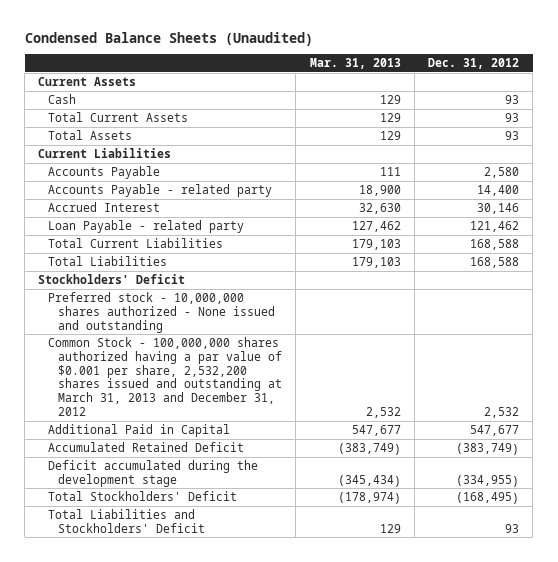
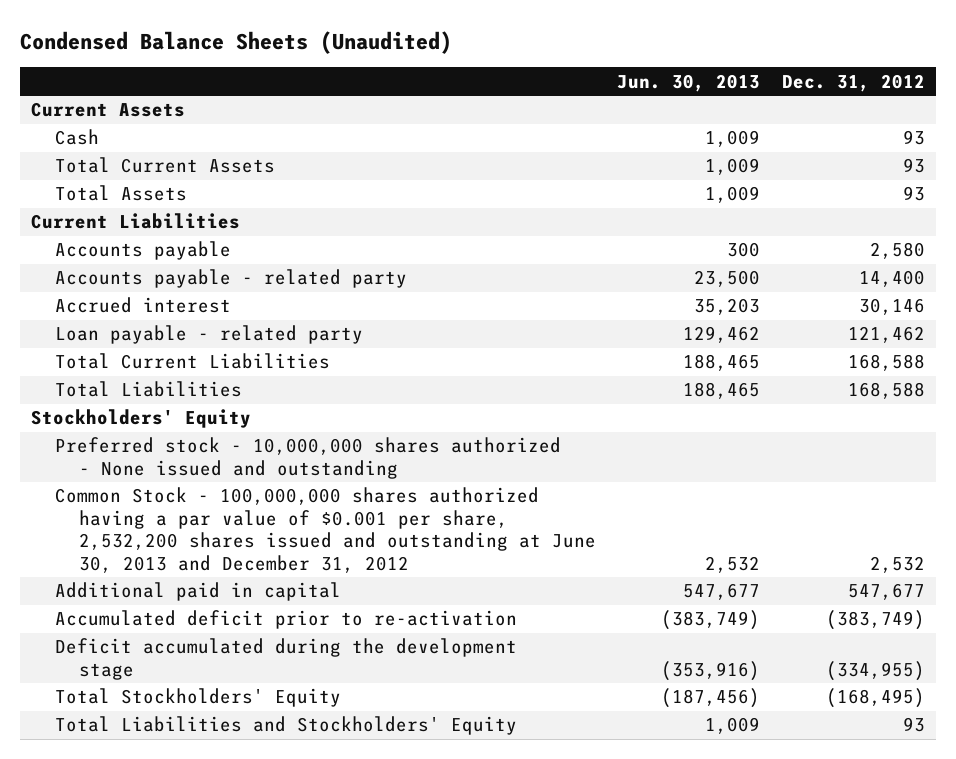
- | Mar. 31, 2013 | Dec. 31, 2012
+ | Jun. 30, 2013 | Dec. 31, 2012
- Accounts Payable | 111 | 2,580
- Accounts Payable - related party | 18,900 | 14,400
- Accrued Interest | 32,630 | 30,146
- Loan Payable - related party | 127,462 | 121,462
+ Accounts payable | 300 | 2,580
+ Accounts payable - related party | 23,500 | 14,400
+ Accrued interest | 35,203 | 30,146
+ Loan payable - related party | 129,462 | 121,462
- Stockholders' Deficit
+ Stockholders' Equity
- Common Stock - 100,000,000 shares authorized having a par value of $0.001 per share, 2,532,200 shares issued and outstanding at March 31, 2013 and December 31, 2012 | 2,532 | 2,532
- Additional Paid in Capital | 547,677 | 547,677
- Accumulated Retained Deficit | (383,749) | (383,749)
+ Common Stock - 100,000,000 shares authorized having a par value of $0.001 per share, 2,532,200 shares issued and outstanding at June 30, 2013 and December 31, 2012 | 2,532 | 2,532
+ Additional paid in capital | 547,677 | 547,677
+ Accumulated deficit prior to re-activation | (383,749) | (383,749)
- Total Stockholders' Deficit | (178,974) | (168,495)
- Total Liabilities and Stockholders' Deficit | 129 | 93
+ Total Stockholders' Equity | (187,456) | (168,495)
+ Total Liabilities and Stockholders' Equity | 1,009 | 93

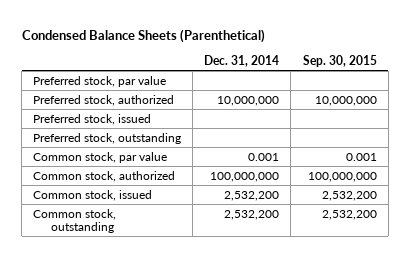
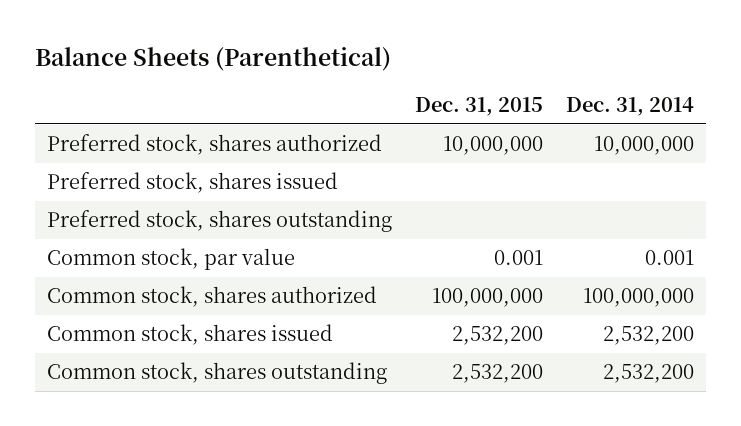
- Condensed Balance Sheets (Parenthetical)
+ Balance Sheets (Parenthetical)
- | Dec. 31, 2014 | Sep. 30, 2015
+ | Dec. 31, 2015 | Dec. 31, 2014
- Preferred stock, par value
- Preferred stock, authorized | 10,000,000 | 10,000,000
- Preferred stock, issued
- Preferred stock, outstanding
+ Preferred stock, shares authorized | 10,000,000 | 10,000,000
+ Preferred stock, shares issued
+ Preferred stock, shares outstanding
- Common stock, authorized | 100,000,000 | 100,000,000
- Common stock, issued | 2,532,200 | 2,532,200
- Common stock, outstanding | 2,532,200 | 2,532,200
+ Common stock, shares authorized | 100,000,000 | 100,000,000
+ Common stock, shares issued | 2,532,200 | 2,532,200
+ Common stock, shares outstanding | 2,532,200 | 2,532,200

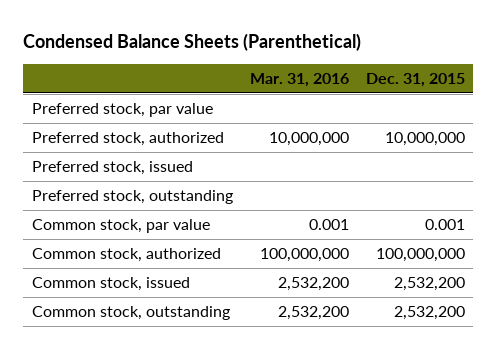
- Balance Sheets (Parenthetical)
+ Condensed Balance Sheets (Parenthetical)
- | Dec. 31, 2015 | Dec. 31, 2014
+ | Mar. 31, 2016 | Dec. 31, 2015
- Preferred stock, shares authorized | 10,000,000 | 10,000,000
- Preferred stock, shares issued
- Preferred stock, shares outstanding
+ Preferred stock, par value
+ Preferred stock, authorized | 10,000,000 | 10,000,000
+ Preferred stock, issued
+ Preferred stock, outstanding
- Common stock, shares authorized | 100,000,000 | 100,000,000
- Common stock, shares issued | 2,532,200 | 2,532,200
- Common stock, shares outstanding | 2,532,200 | 2,532,200
+ Common stock, authorized | 100,000,000 | 100,000,000
+ Common stock, issued | 2,532,200 | 2,532,200
+ Common stock, outstanding | 2,532,200 | 2,532,200

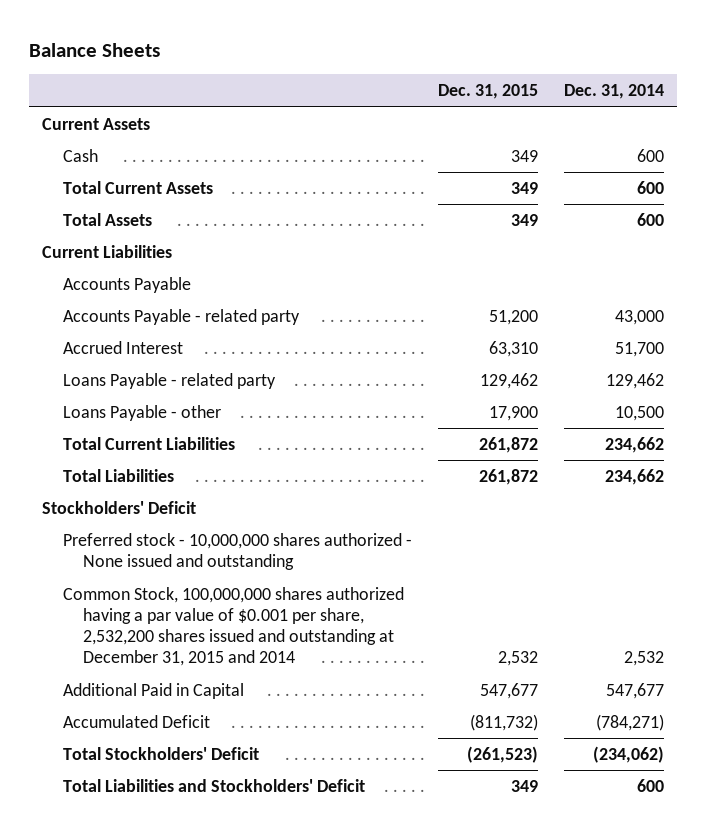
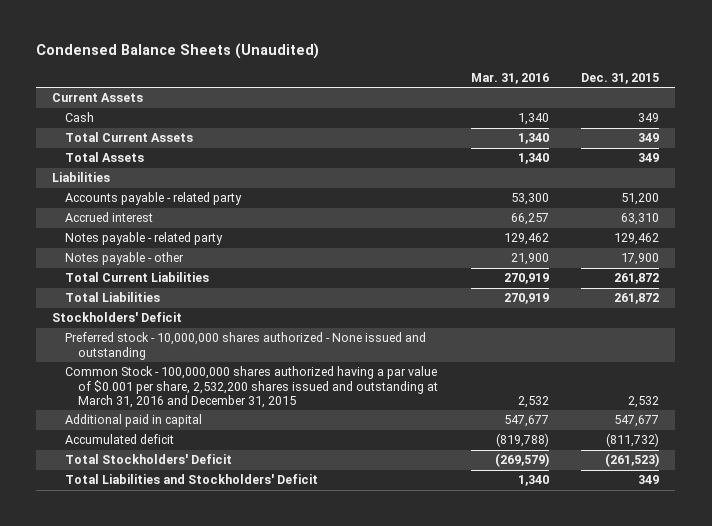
- Balance Sheets
+ Condensed Balance Sheets (Unaudited)
- | Dec. 31, 2015 | Dec. 31, 2014
+ | Mar. 31, 2016 | Dec. 31, 2015
- Current Liabilities
- Accounts Payable
- Accounts Payable - related party | 51,200 | 43,000
- Accrued Interest | 63,310 | 51,700
- Loans Payable - related party | 129,462 | 129,462
- Loans Payable - other | 17,900 | 10,500
+ Liabilities
+ Accounts payable - related party | 53,300 | 51,200
+ Accrued interest | 66,257 | 63,310
+ Notes payable - related party | 129,462 | 129,462
+ Notes payable - other | 21,900 | 17,900
- Common Stock, 100,000,000 shares authorized having a par value of $0.001 per share, 2,532,200 shares issued and outstanding at December 31, 2015 and 2014 | 2,532 | 2,532
- Additional Paid in Capital | 547,677 | 547,677
- Accumulated Deficit | (811,732) | (784,271)
+ Common Stock - 100,000,000 shares authorized having a par value of $0.001 per share, 2,532,200 shares issued and outstanding at March 31, 2016 and December 31, 2015 | 2,532 | 2,532
+ Additional paid in capital | 547,677 | 547,677
+ Accumulated deficit | (819,788) | (811,732)

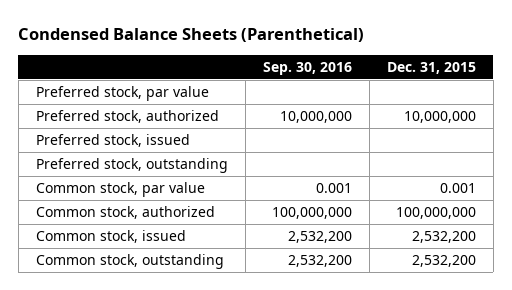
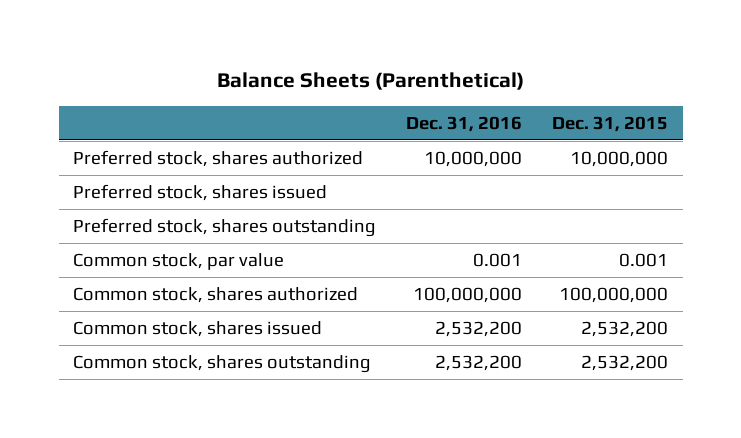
- Condensed Balance Sheets (Parenthetical)
+ Balance Sheets (Parenthetical)
- | Sep. 30, 2016 | Dec. 31, 2015
+ | Dec. 31, 2016 | Dec. 31, 2015
- Preferred stock, par value
- Preferred stock, authorized | 10,000,000 | 10,000,000
- Preferred stock, issued
- Preferred stock, outstanding
+ Preferred stock, shares authorized | 10,000,000 | 10,000,000
+ Preferred stock, shares issued
+ Preferred stock, shares outstanding
- Common stock, authorized | 100,000,000 | 100,000,000
- Common stock, issued | 2,532,200 | 2,532,200
- Common stock, outstanding | 2,532,200 | 2,532,200
+ Common stock, shares authorized | 100,000,000 | 100,000,000
+ Common stock, shares issued | 2,532,200 | 2,532,200
+ Common stock, shares outstanding | 2,532,200 | 2,532,200

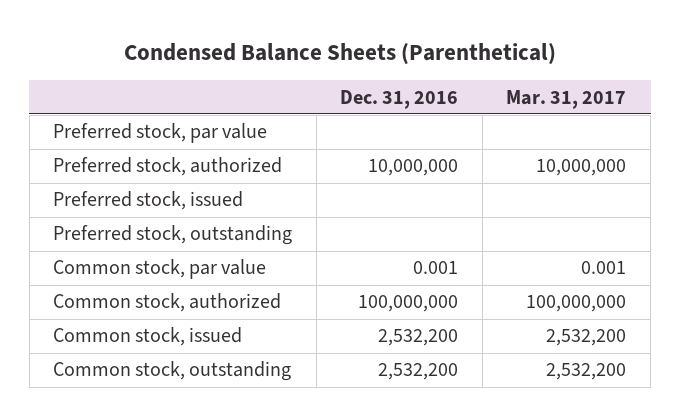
- Balance Sheets (Parenthetical)
+ Condensed Balance Sheets (Parenthetical)
- | Dec. 31, 2016 | Dec. 31, 2015
+ | Dec. 31, 2016 | Mar. 31, 2017
- Preferred stock, shares authorized | 10,000,000 | 10,000,000
- Preferred stock, shares issued
- Preferred stock, shares outstanding
+ Preferred stock, par value
+ Preferred stock, authorized | 10,000,000 | 10,000,000
+ Preferred stock, issued
+ Preferred stock, outstanding
- Common stock, shares authorized | 100,000,000 | 100,000,000
- Common stock, shares issued | 2,532,200 | 2,532,200
- Common stock, shares outstanding | 2,532,200 | 2,532,200
+ Common stock, authorized | 100,000,000 | 100,000,000
+ Common stock, issued | 2,532,200 | 2,532,200
+ Common stock, outstanding | 2,532,200 | 2,532,200

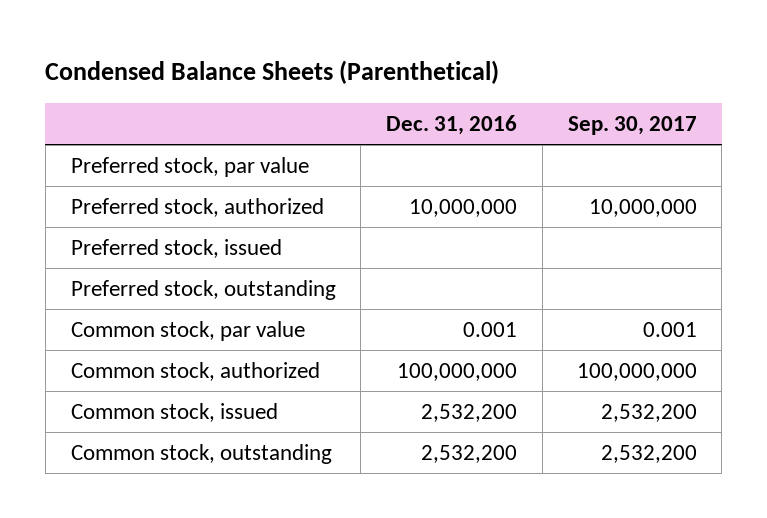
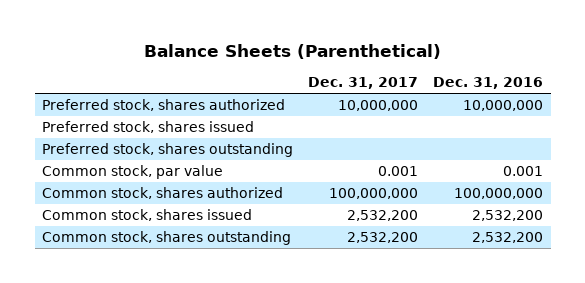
- Condensed Balance Sheets (Parenthetical)
+ Balance Sheets (Parenthetical)
- | Dec. 31, 2016 | Sep. 30, 2017
+ | Dec. 31, 2017 | Dec. 31, 2016
- Preferred stock, par value
- Preferred stock, authorized | 10,000,000 | 10,000,000
- Preferred stock, issued
- Preferred stock, outstanding
+ Preferred stock, shares authorized | 10,000,000 | 10,000,000
+ Preferred stock, shares issued
+ Preferred stock, shares outstanding
- Common stock, authorized | 100,000,000 | 100,000,000
- Common stock, issued | 2,532,200 | 2,532,200
- Common stock, outstanding | 2,532,200 | 2,532,200
+ Common stock, shares authorized | 100,000,000 | 100,000,000
+ Common stock, shares issued | 2,532,200 | 2,532,200
+ Common stock, shares outstanding | 2,532,200 | 2,532,200

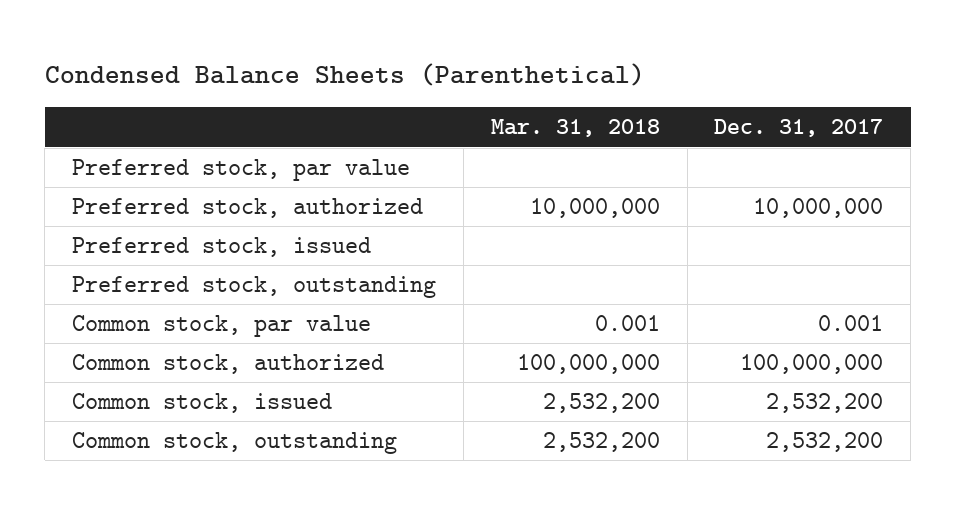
- Balance Sheets (Parenthetical)
+ Condensed Balance Sheets (Parenthetical)
- | Dec. 31, 2017 | Dec. 31, 2016
+ | Mar. 31, 2018 | Dec. 31, 2017
- Preferred stock, shares authorized | 10,000,000 | 10,000,000
- Preferred stock, shares issued
- Preferred stock, shares outstanding
+ Preferred stock, par value
+ Preferred stock, authorized | 10,000,000 | 10,000,000
+ Preferred stock, issued
+ Preferred stock, outstanding
- Common stock, shares authorized | 100,000,000 | 100,000,000
- Common stock, shares issued | 2,532,200 | 2,532,200
- Common stock, shares outstanding | 2,532,200 | 2,532,200
+ Common stock, authorized | 100,000,000 | 100,000,000
+ Common stock, issued | 2,532,200 | 2,532,200
+ Common stock, outstanding | 2,532,200 | 2,532,200

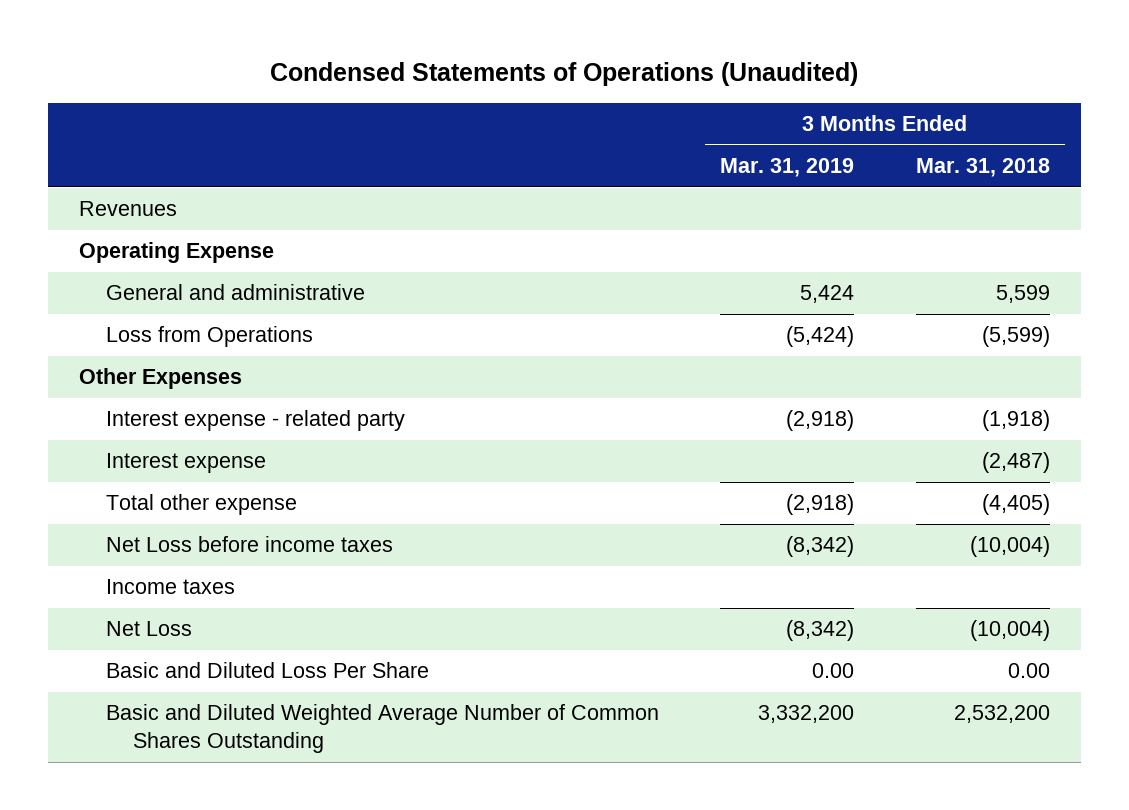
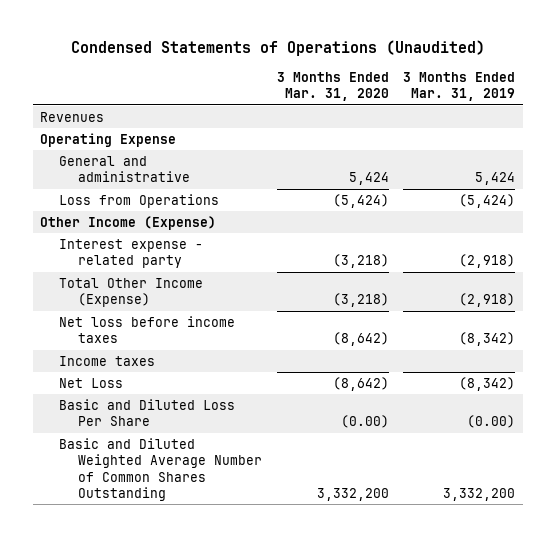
- | 3 Months Ended Mar. 31, 2019 | 3 Months Ended Mar. 31, 2018
+ | 3 Months Ended Mar. 31, 2020 | 3 Months Ended Mar. 31, 2019
- Other Expenses
+ Other Income (Expense)
- Interest expense | | (2,487)
- Total other expense | (2,918) | (4,405)
- Net Loss before income taxes | (8,342) | (10,004)
+ Total Other Income (Expense) | (3,218) | (2,918)
+ Net loss before income taxes | (8,642) | (8,342)
- Basic and Diluted Loss Per Share | 0.00 | 0.00
+ Basic and Diluted Loss Per Share | (0.00) | (0.00)

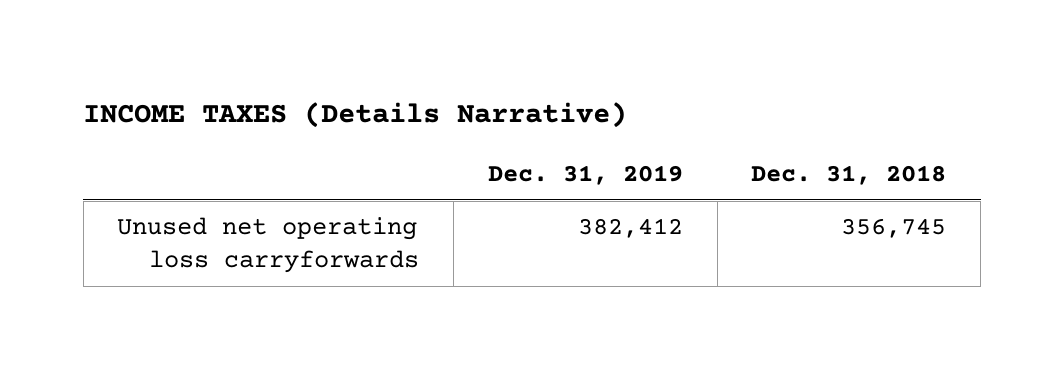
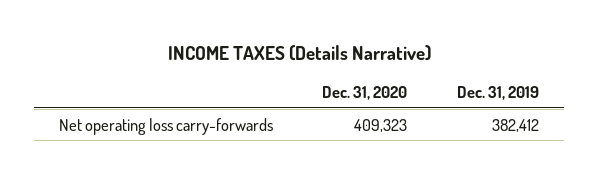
- | Dec. 31, 2019 | Dec. 31, 2018
+ | Dec. 31, 2020 | Dec. 31, 2019
- Unused net operating loss carryforwards | 382,412 | 356,745
+ Net operating loss carry-forwards | 409,323 | 382,412

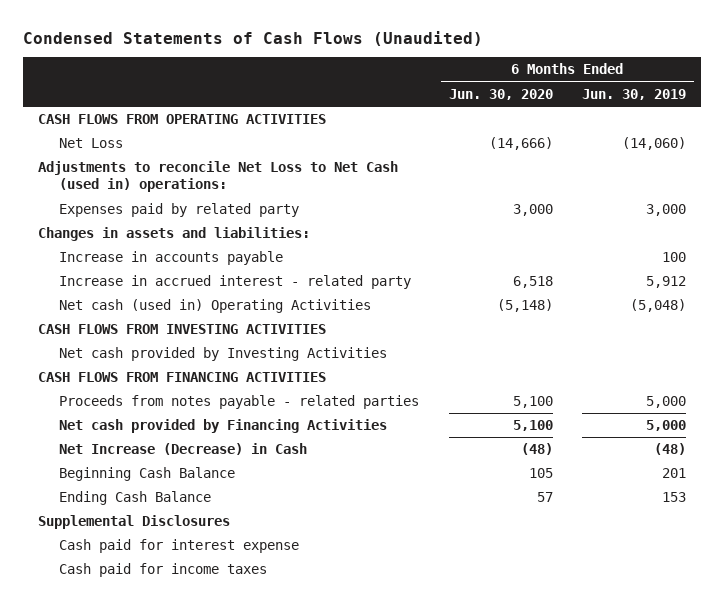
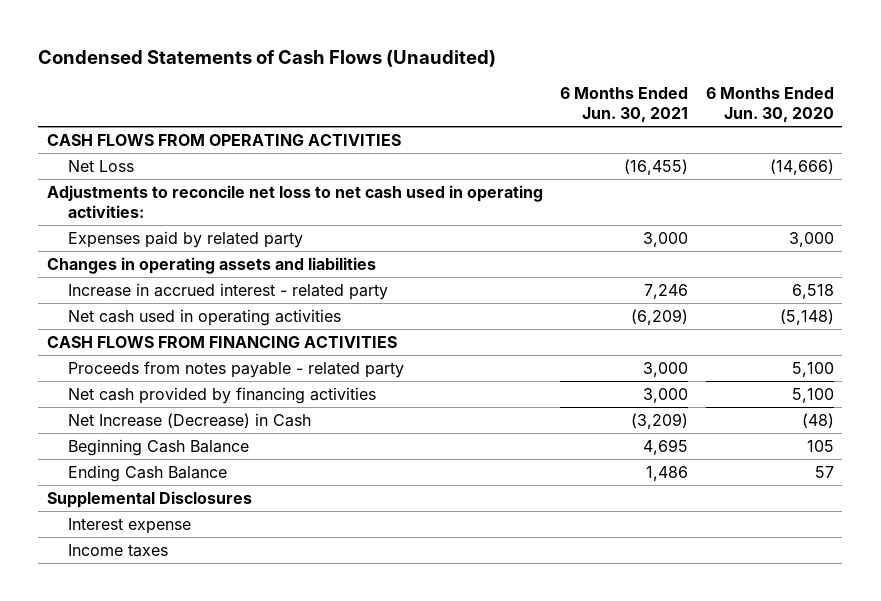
- | 6 Months Ended Jun. 30, 2020 | 6 Months Ended Jun. 30, 2019
+ | 6 Months Ended Jun. 30, 2021 | 6 Months Ended Jun. 30, 2020
- Adjustments to reconcile Net Loss to Net Cash (used in) operations:
+ Adjustments to reconcile net loss to net cash used in operating activities:
- Changes in assets and liabilities:
- Increase in accounts payable | | 100
+ Changes in operating assets and liabilities
- Net cash (used in) Operating Activities | (5,148) | (5,048)
- CASH FLOWS FROM INVESTING ACTIVITIES
- Net cash provided by Investing Activities
+ Net cash used in operating activities | (6,209) | (5,148)
- Proceeds from notes payable - related parties | 5,100 | 5,000
- Net cash provided by Financing Activities | 5,100 | 5,000
+ Proceeds from notes payable - related party | 3,000 | 5,100
+ Net cash provided by financing activities | 3,000 | 5,100
- Cash paid for interest expense
- Cash paid for income taxes
+ Interest expense
+ Income taxes

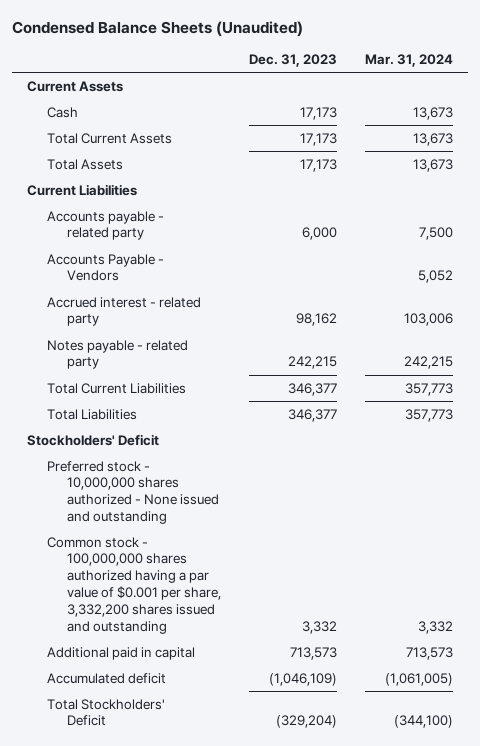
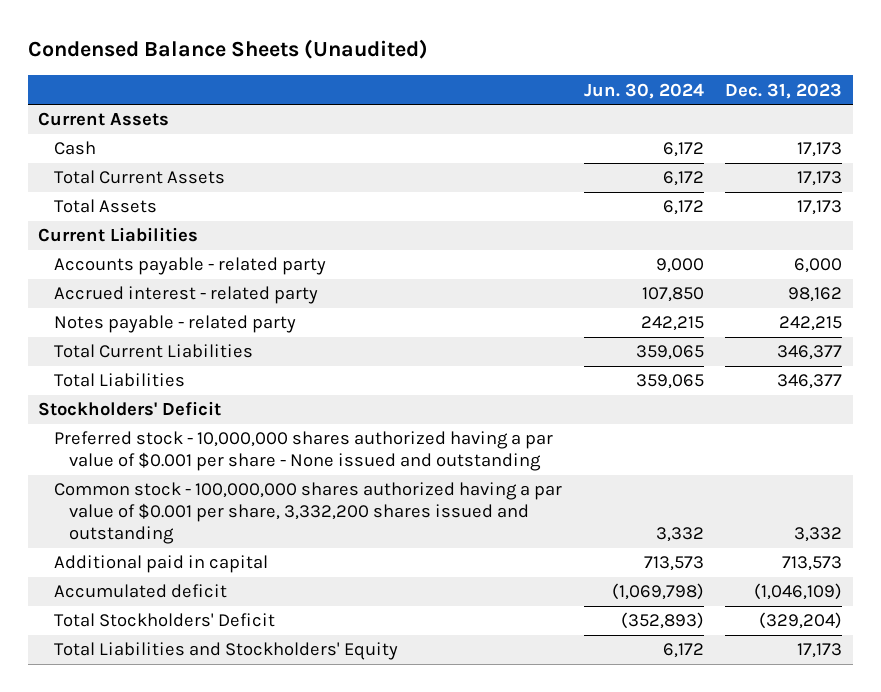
- | Dec. 31, 2023 | Mar. 31, 2024
+ | Jun. 30, 2024 | Dec. 31, 2023
- Accounts Payable - Vendors | | 5,052
- Preferred stock - 10,000,000 shares authorized - None issued and outstanding
+ Preferred stock - 10,000,000 shares authorized having a par value of $0.001 per share - None issued and outstanding
+ Total Liabilities and Stockholders' Equity | 6,172 | 17,173

